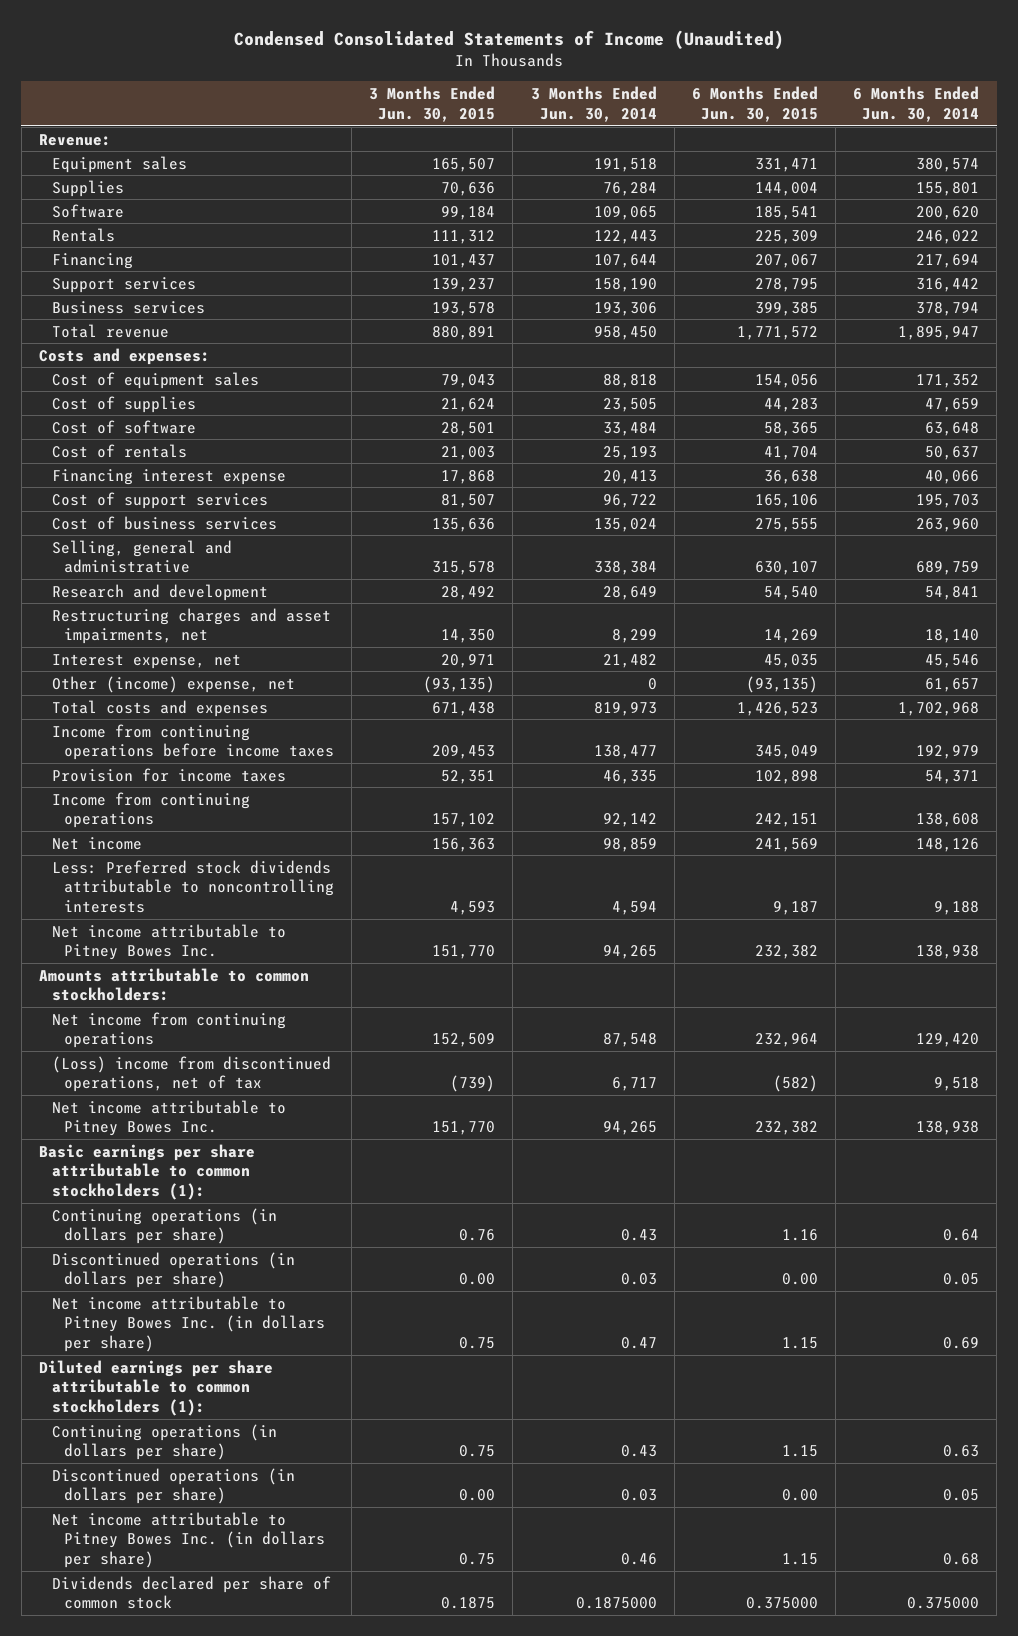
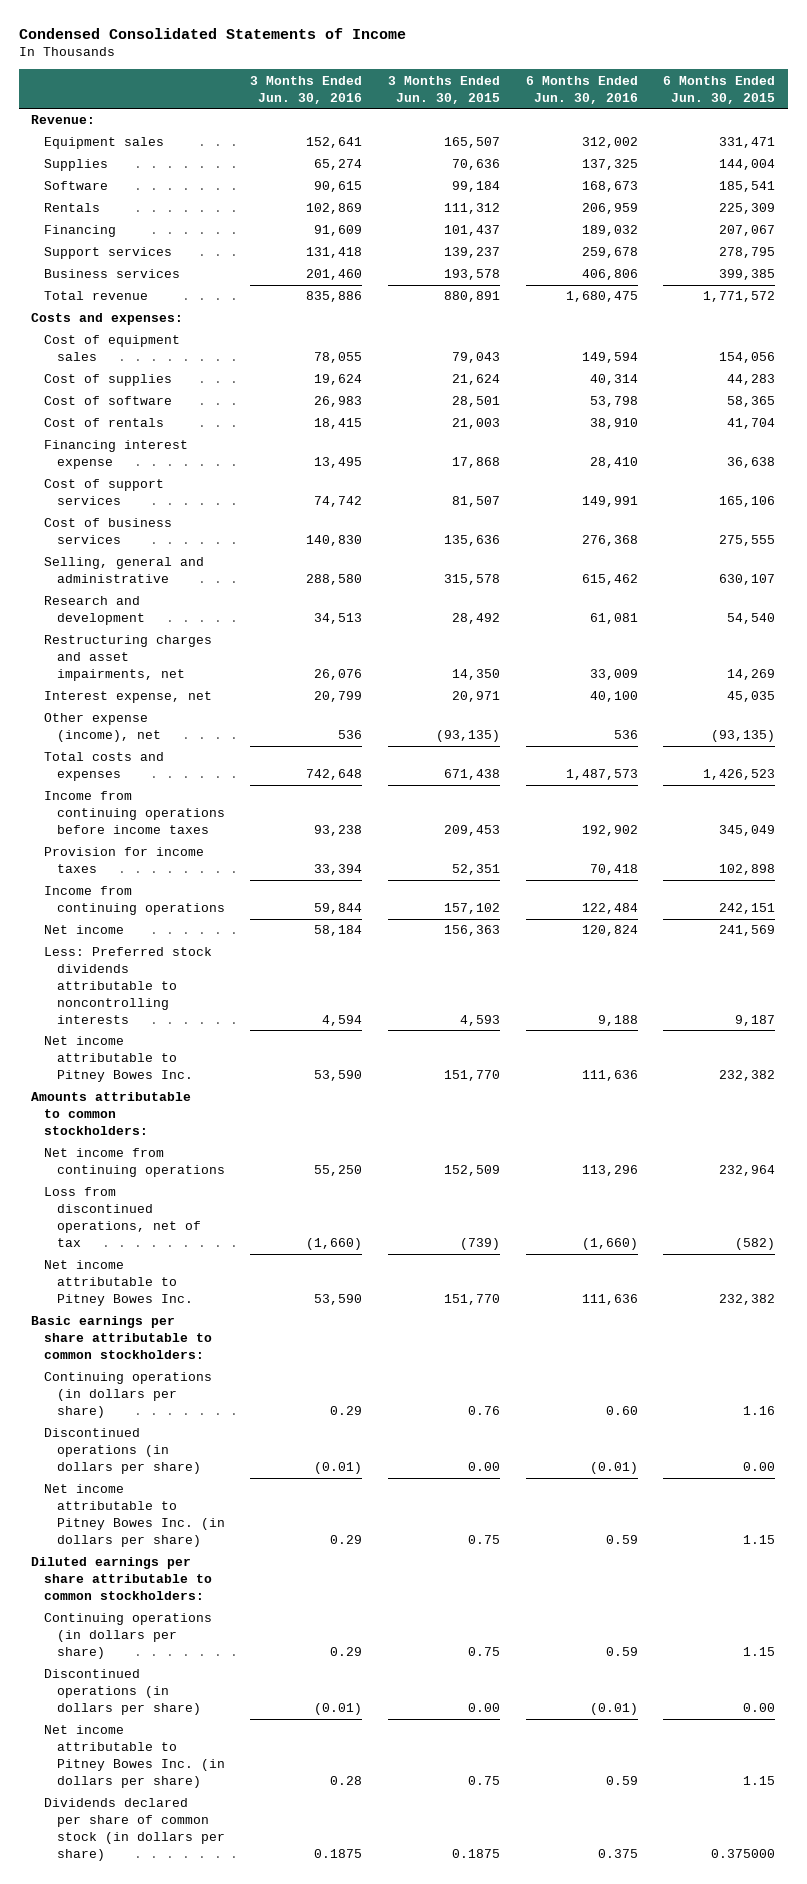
- Condensed Consolidated Statements of Income (Unaudited)
+ Condensed Consolidated Statements of Income
- | 3 Months Ended Jun. 30, 2015 | 3 Months Ended Jun. 30, 2014 | 6 Months Ended Jun. 30, 2015 | 6 Months Ended Jun. 30, 2014
+ | 3 Months Ended Jun. 30, 2016 | 3 Months Ended Jun. 30, 2015 | 6 Months Ended Jun. 30, 2016 | 6 Months Ended Jun. 30, 2015
- Other (income) expense, net | (93,135) | 0 | (93,135) | 61,657
+ Other expense (income), net | 536 | (93,135) | 536 | (93,135)
- (Loss) income from discontinued operations, net of tax | (739) | 6,717 | (582) | 9,518
+ Loss from discontinued operations, net of tax | (1,660) | (739) | (1,660) | (582)
- Basic earnings per share attributable to common stockholders (1):
+ Basic earnings per share attributable to common stockholders:
- Diluted earnings per share attributable to common stockholders (1):
+ Diluted earnings per share attributable to common stockholders:
- Dividends declared per share of common stock | 0.1875 | 0.1875000 | 0.375000 | 0.375000
+ Dividends declared per share of common stock (in dollars per share) | 0.1875 | 0.1875 | 0.375 | 0.375000

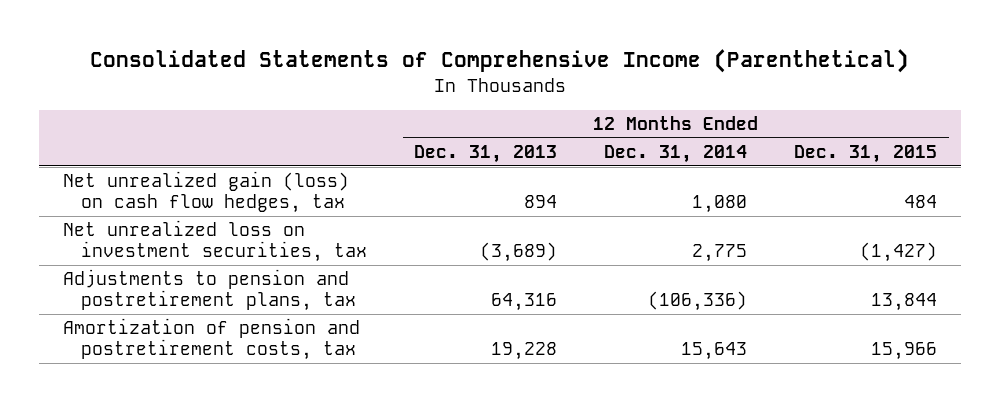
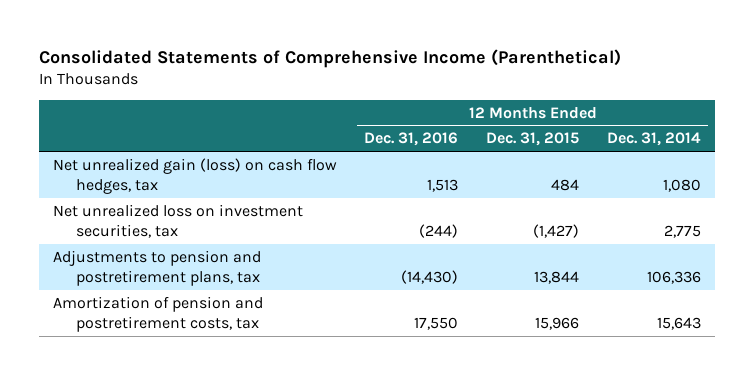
- | 12 Months Ended Dec. 31, 2013 | 12 Months Ended Dec. 31, 2014 | 12 Months Ended Dec. 31, 2015
+ | 12 Months Ended Dec. 31, 2016 | 12 Months Ended Dec. 31, 2015 | 12 Months Ended Dec. 31, 2014
- Adjustments to pension and postretirement plans, tax | 64,316 | (106,336) | 13,844
+ Adjustments to pension and postretirement plans, tax | (14,430) | 13,844 | 106,336

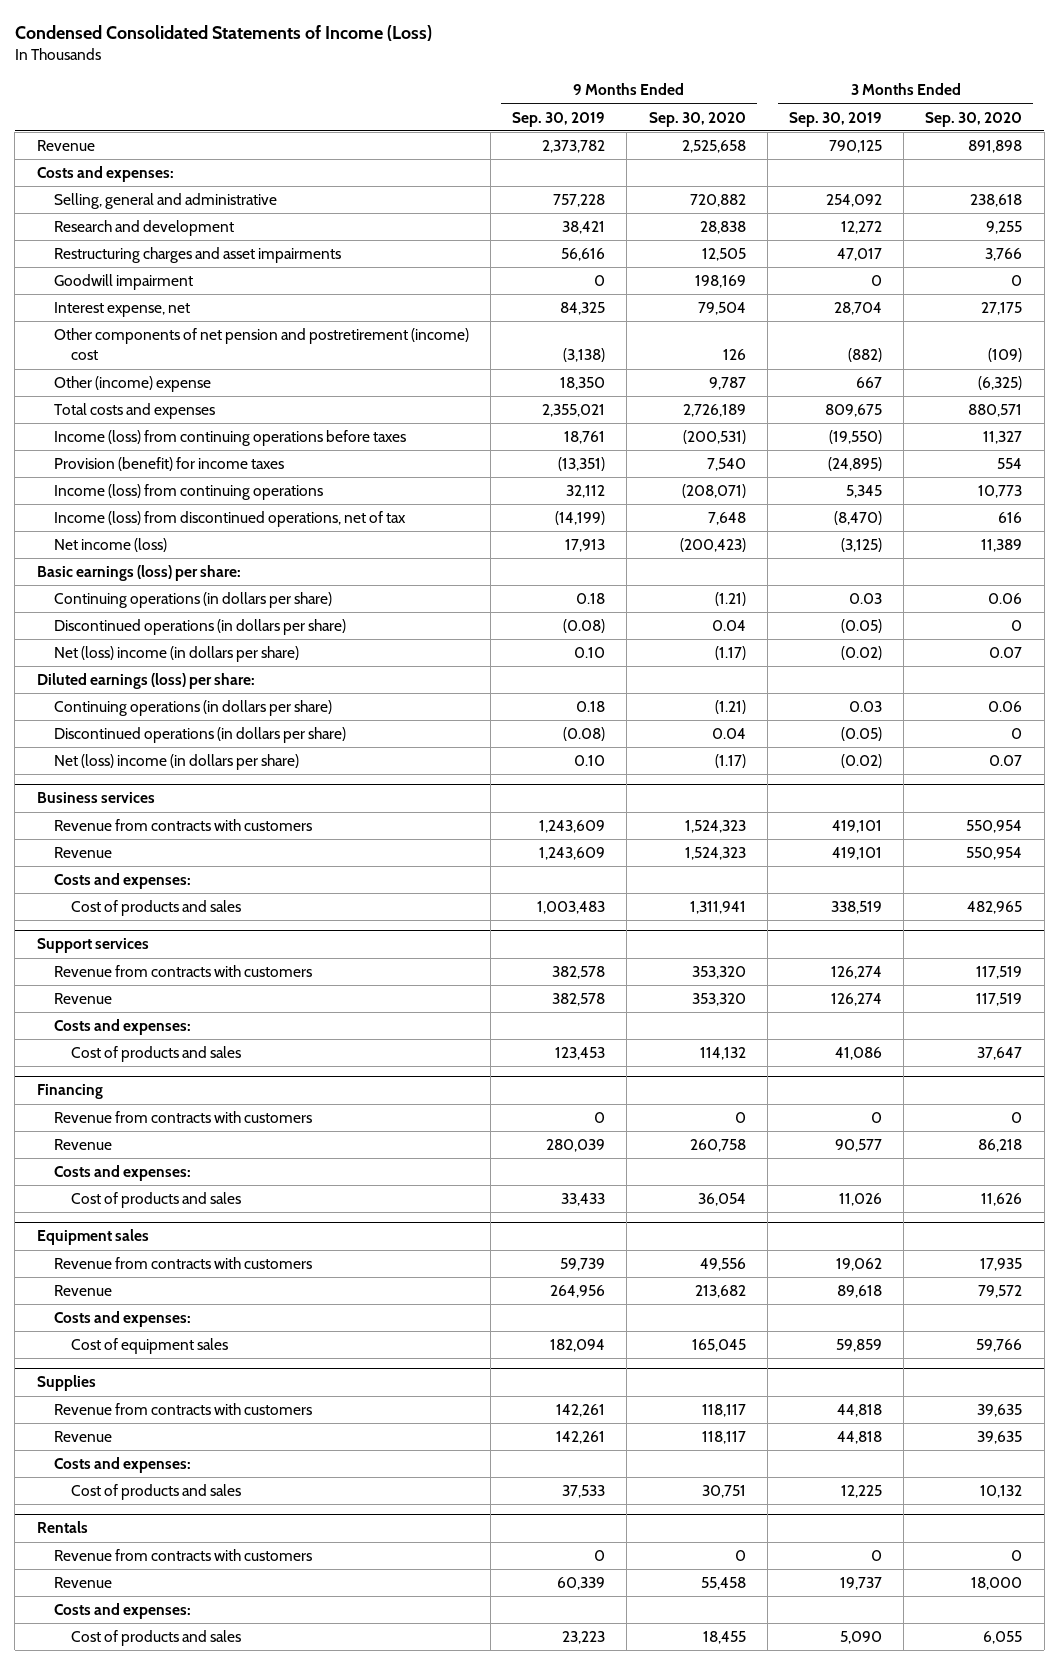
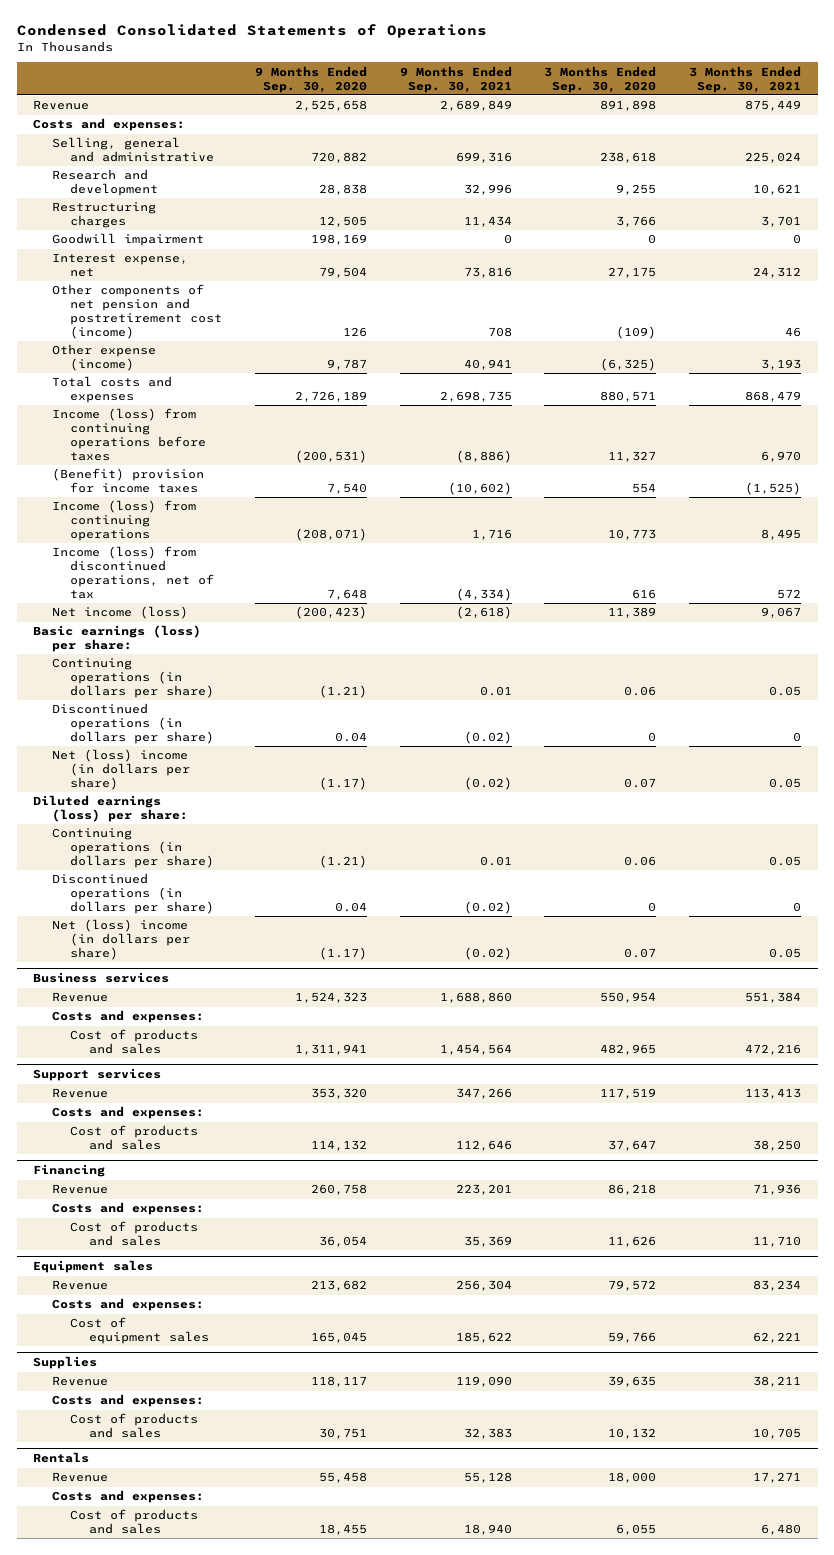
- Condensed Consolidated Statements of Income (Loss)
+ Condensed Consolidated Statements of Operations
- | 9 Months Ended Sep. 30, 2019 | 9 Months Ended Sep. 30, 2020 | 3 Months Ended Sep. 30, 2019 | 3 Months Ended Sep. 30, 2020
+ | 9 Months Ended Sep. 30, 2020 | 9 Months Ended Sep. 30, 2021 | 3 Months Ended Sep. 30, 2020 | 3 Months Ended Sep. 30, 2021
- Restructuring charges and asset impairments | 56,616 | 12,505 | 47,017 | 3,766
+ Restructuring charges | 12,505 | 11,434 | 3,766 | 3,701
- Other components of net pension and postretirement (income) cost | (3,138) | 126 | (882) | (109)
- Other (income) expense | 18,350 | 9,787 | 667 | (6,325)
+ Other components of net pension and postretirement cost (income) | 126 | 708 | (109) | 46
+ Other expense (income) | 9,787 | 40,941 | (6,325) | 3,193
- Provision (benefit) for income taxes | (13,351) | 7,540 | (24,895) | 554
+ (Benefit) provision for income taxes | 7,540 | (10,602) | 554 | (1,525)
@ Business services
- Revenue from contracts with customers | 1,243,609 | 1,524,323 | 419,101 | 550,954
@ Support services
- Revenue from contracts with customers | 382,578 | 353,320 | 126,274 | 117,519
@ Financing
- Revenue from contracts with customers | 0 | 0 | 0 | 0
@ Equipment sales
- Revenue from contracts with customers | 59,739 | 49,556 | 19,062 | 17,935
@ Supplies
- Revenue from contracts with customers | 142,261 | 118,117 | 44,818 | 39,635
@ Rentals
- Revenue from contracts with customers | 0 | 0 | 0 | 0

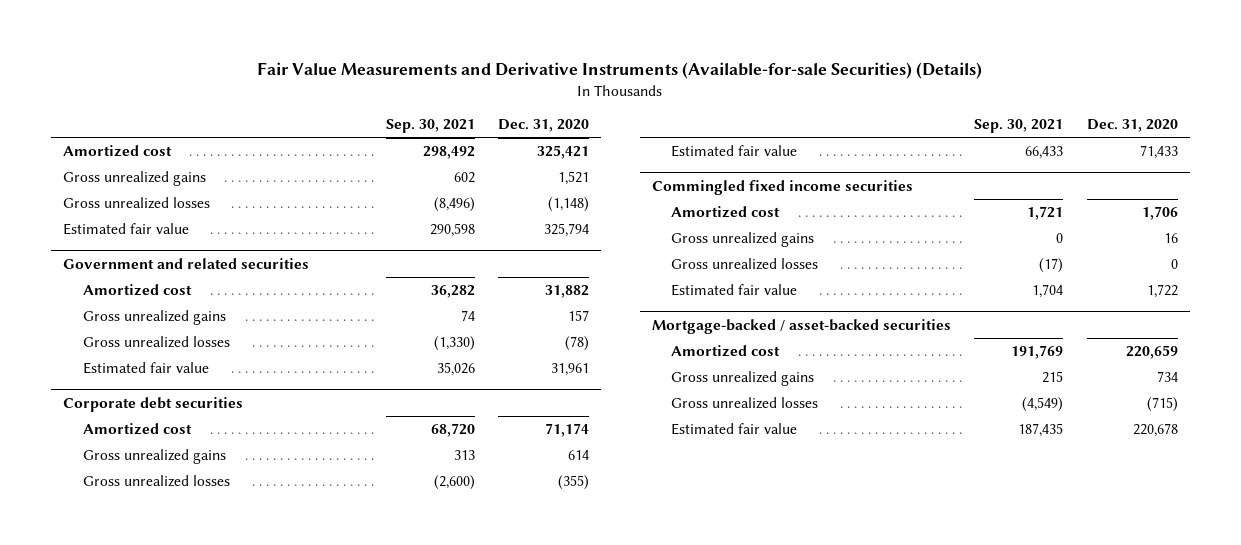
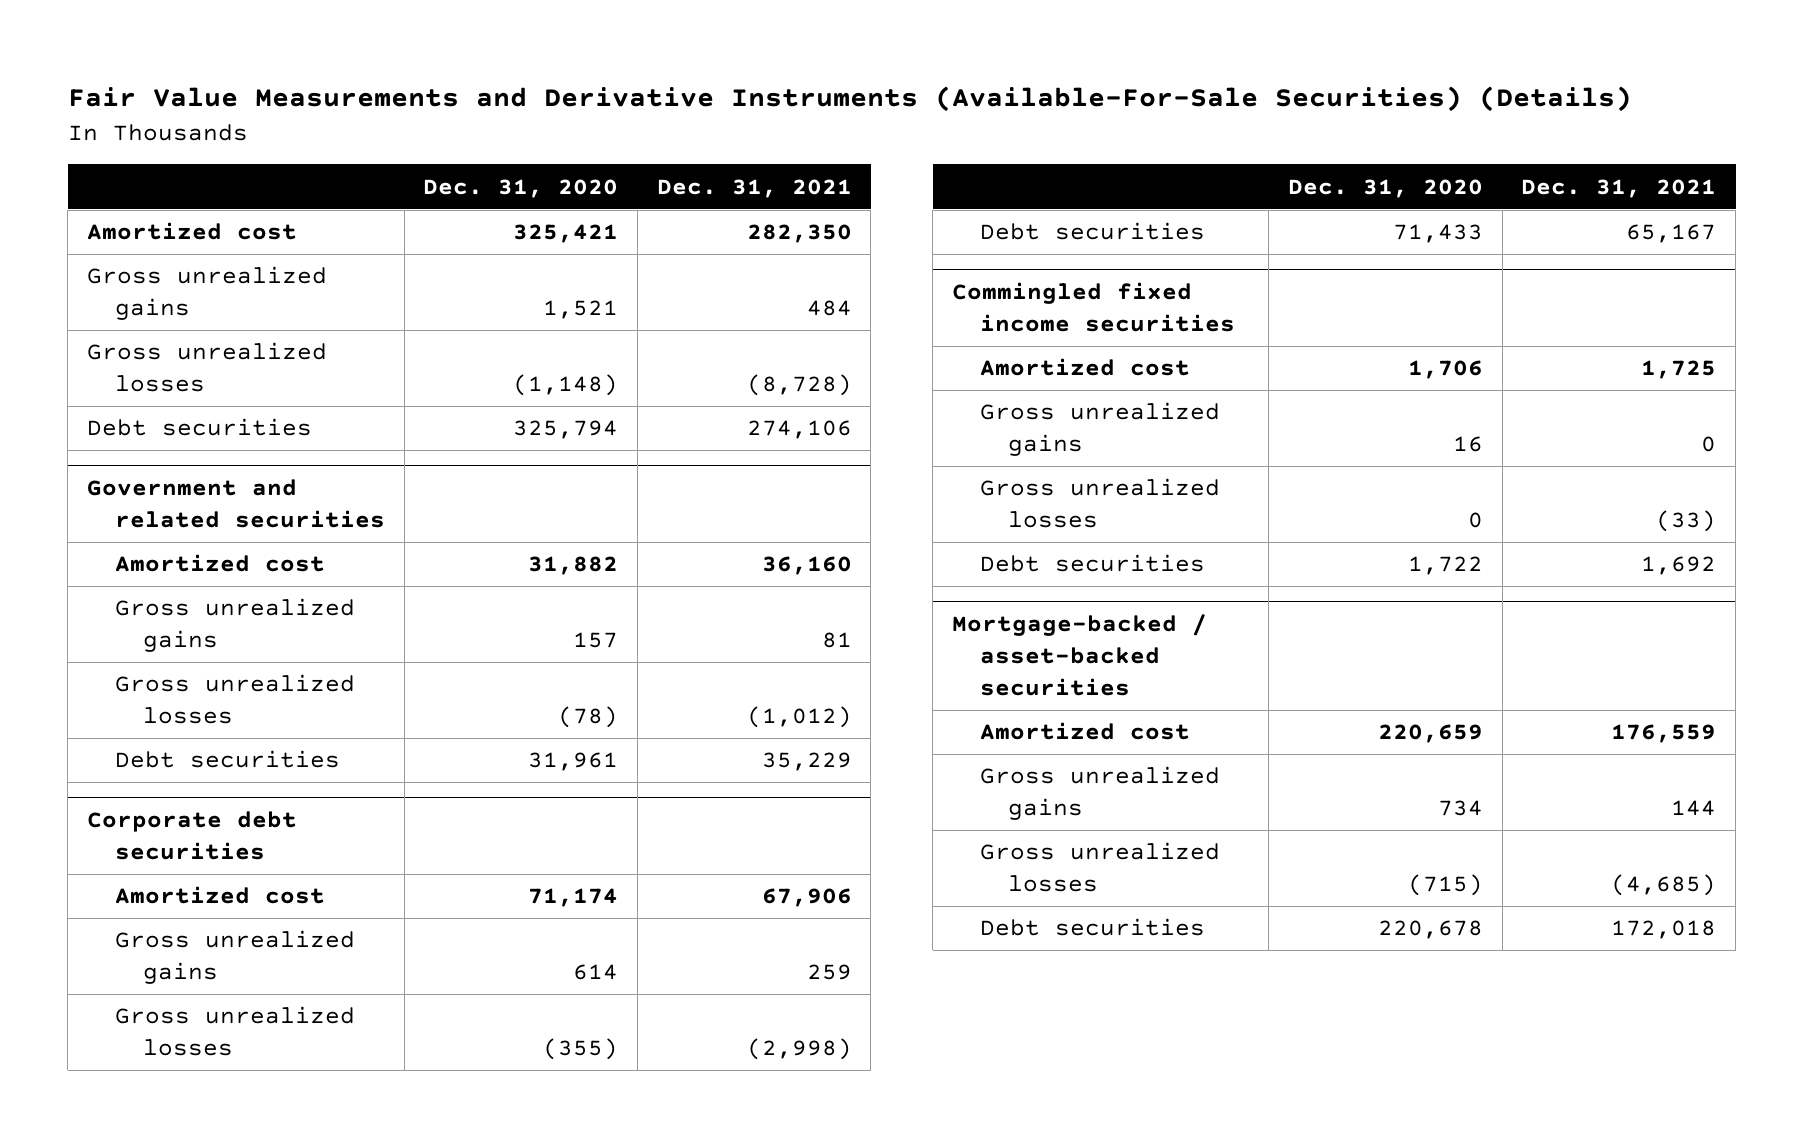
- Fair Value Measurements and Derivative Instruments (Available-for-sale Securities) (Details)
+ Fair Value Measurements and Derivative Instruments (Available-For-Sale Securities) (Details)
- | Sep. 30, 2021 | Dec. 31, 2020
+ | Dec. 31, 2020 | Dec. 31, 2021
- Estimated fair value | 290,598 | 325,794
+ Debt securities | 325,794 | 274,106
@ Government and related securities
- Estimated fair value | 35,026 | 31,961
+ Debt securities | 31,961 | 35,229
@ Corporate debt securities
- Estimated fair value | 66,433 | 71,433
+ Debt securities | 71,433 | 65,167
@ Commingled fixed income securities
- Estimated fair value | 1,704 | 1,722
+ Debt securities | 1,722 | 1,692
@ Mortgage-backed / asset-backed securities
- Estimated fair value | 187,435 | 220,678
+ Debt securities | 220,678 | 172,018

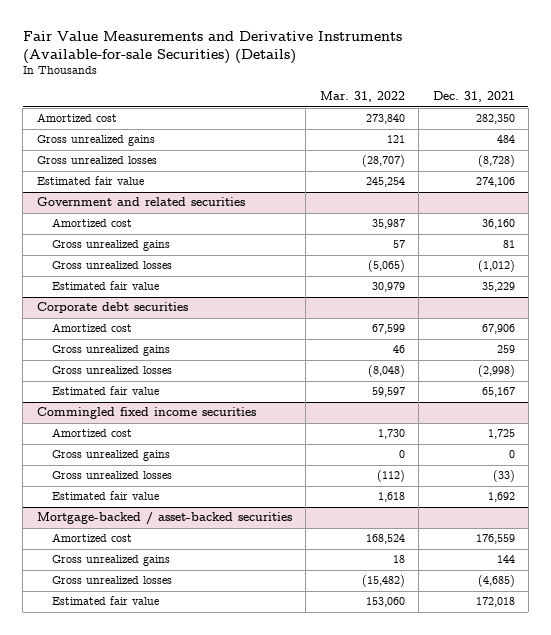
- Fair Value Measurements and Derivative Instruments (Available-For-Sale Securities) (Details)
+ Fair Value Measurements and Derivative Instruments (Available-for-sale Securities) (Details)
- | Dec. 31, 2020 | Dec. 31, 2021
+ | Mar. 31, 2022 | Dec. 31, 2021
- Debt securities | 325,794 | 274,106
+ Estimated fair value | 245,254 | 274,106
@ Government and related securities
- Debt securities | 31,961 | 35,229
+ Estimated fair value | 30,979 | 35,229
@ Corporate debt securities
- Debt securities | 71,433 | 65,167
+ Estimated fair value | 59,597 | 65,167
@ Commingled fixed income securities
- Debt securities | 1,722 | 1,692
+ Estimated fair value | 1,618 | 1,692
@ Mortgage-backed / asset-backed securities
- Debt securities | 220,678 | 172,018
+ Estimated fair value | 153,060 | 172,018

